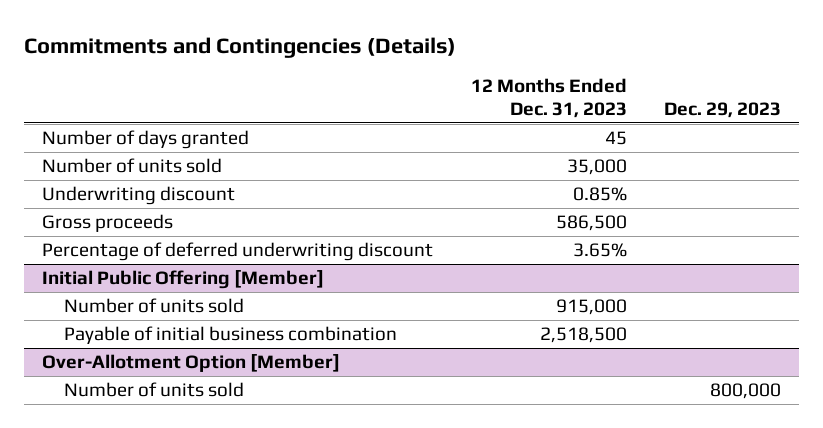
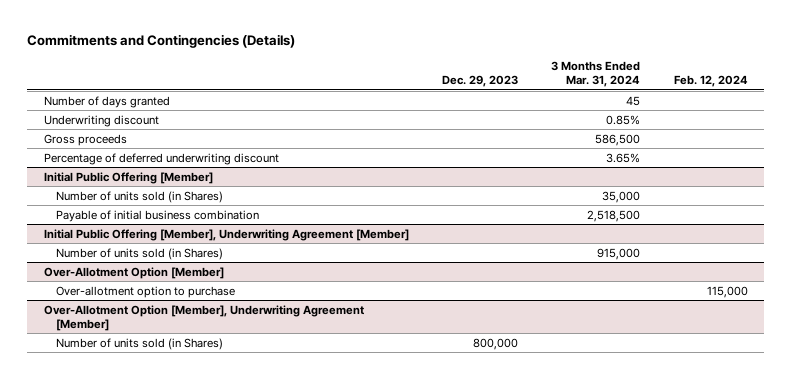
- | 12 Months Ended Dec. 31, 2023 | Dec. 29, 2023
+ | Dec. 29, 2023 | 3 Months Ended Mar. 31, 2024 | Feb. 12, 2024
- Number of units sold | 35,000 |
@ Initial Public Offering [Member]
- Number of units sold | 915,000 |
+ Number of units sold (in Shares) | | 35,000 |
+ Initial Public Offering [Member], Underwriting Agreement [Member]
+ Number of units sold (in Shares) | | 915,000 |
@ Over-Allotment Option [Member]
- Number of units sold | | 800,000
+ Over-allotment option to purchase | | | 115,000
+ Over-Allotment Option [Member], Underwriting Agreement [Member]
+ Number of units sold (in Shares) | 800,000 | |

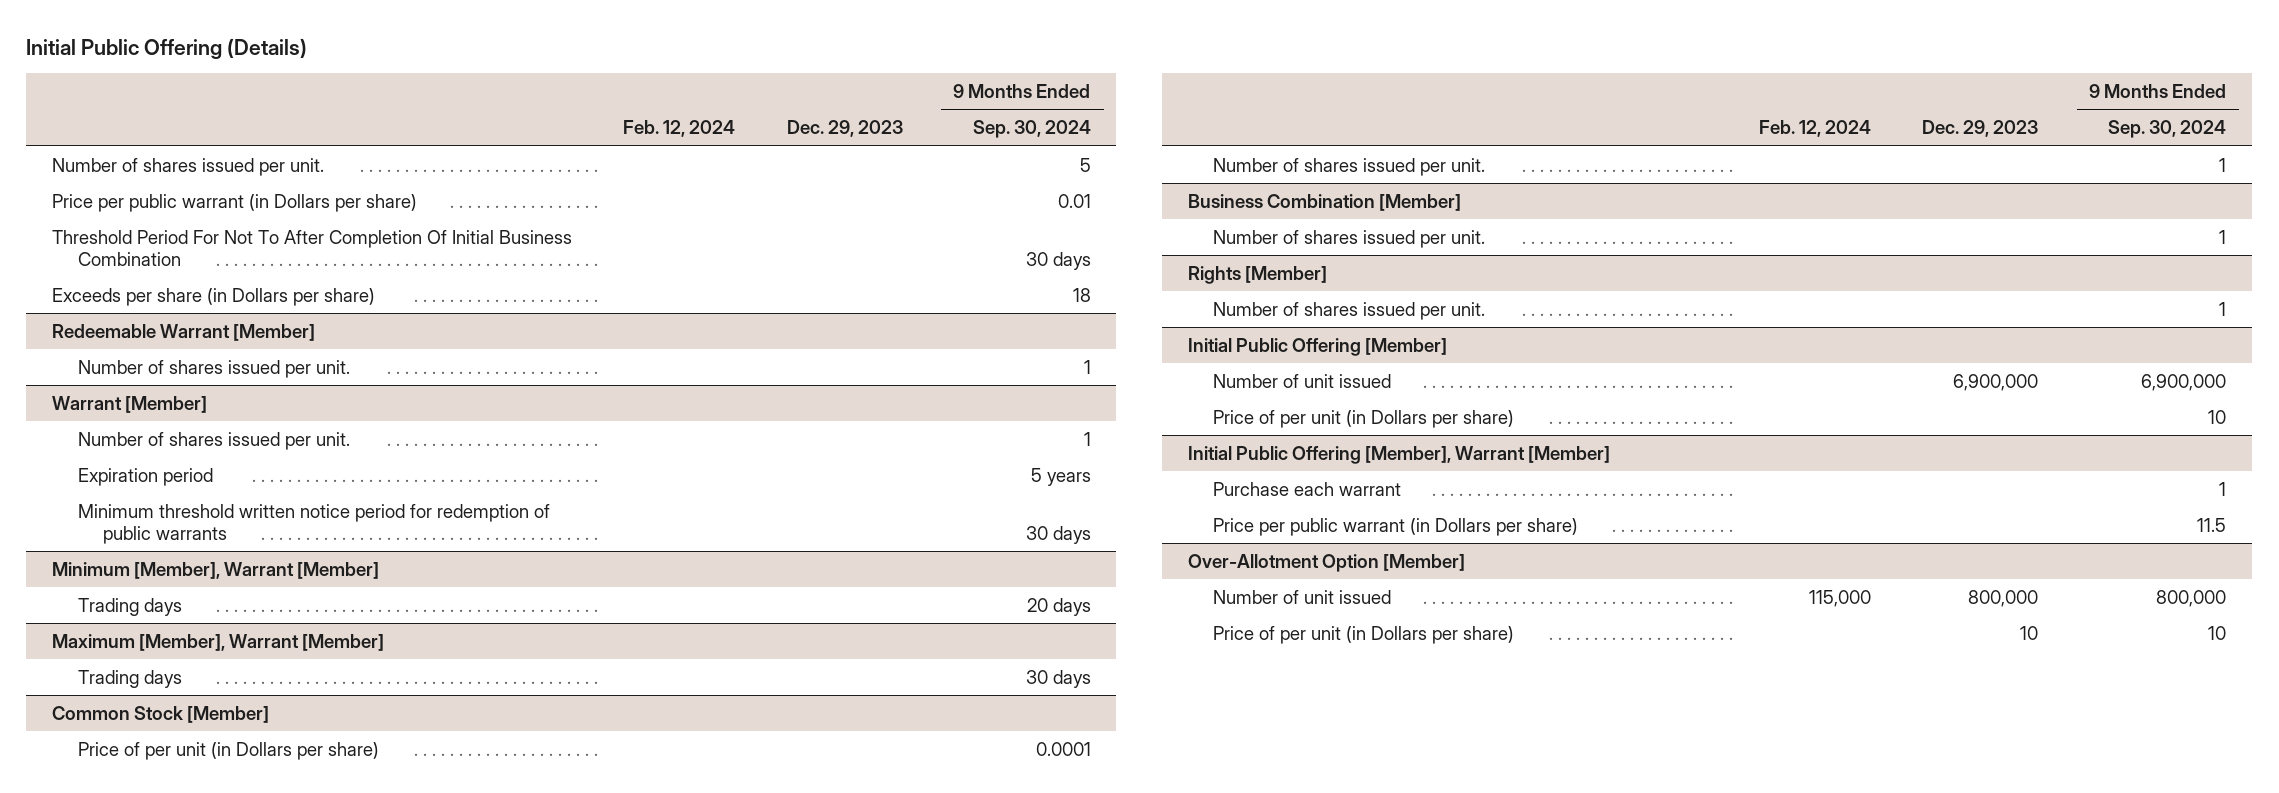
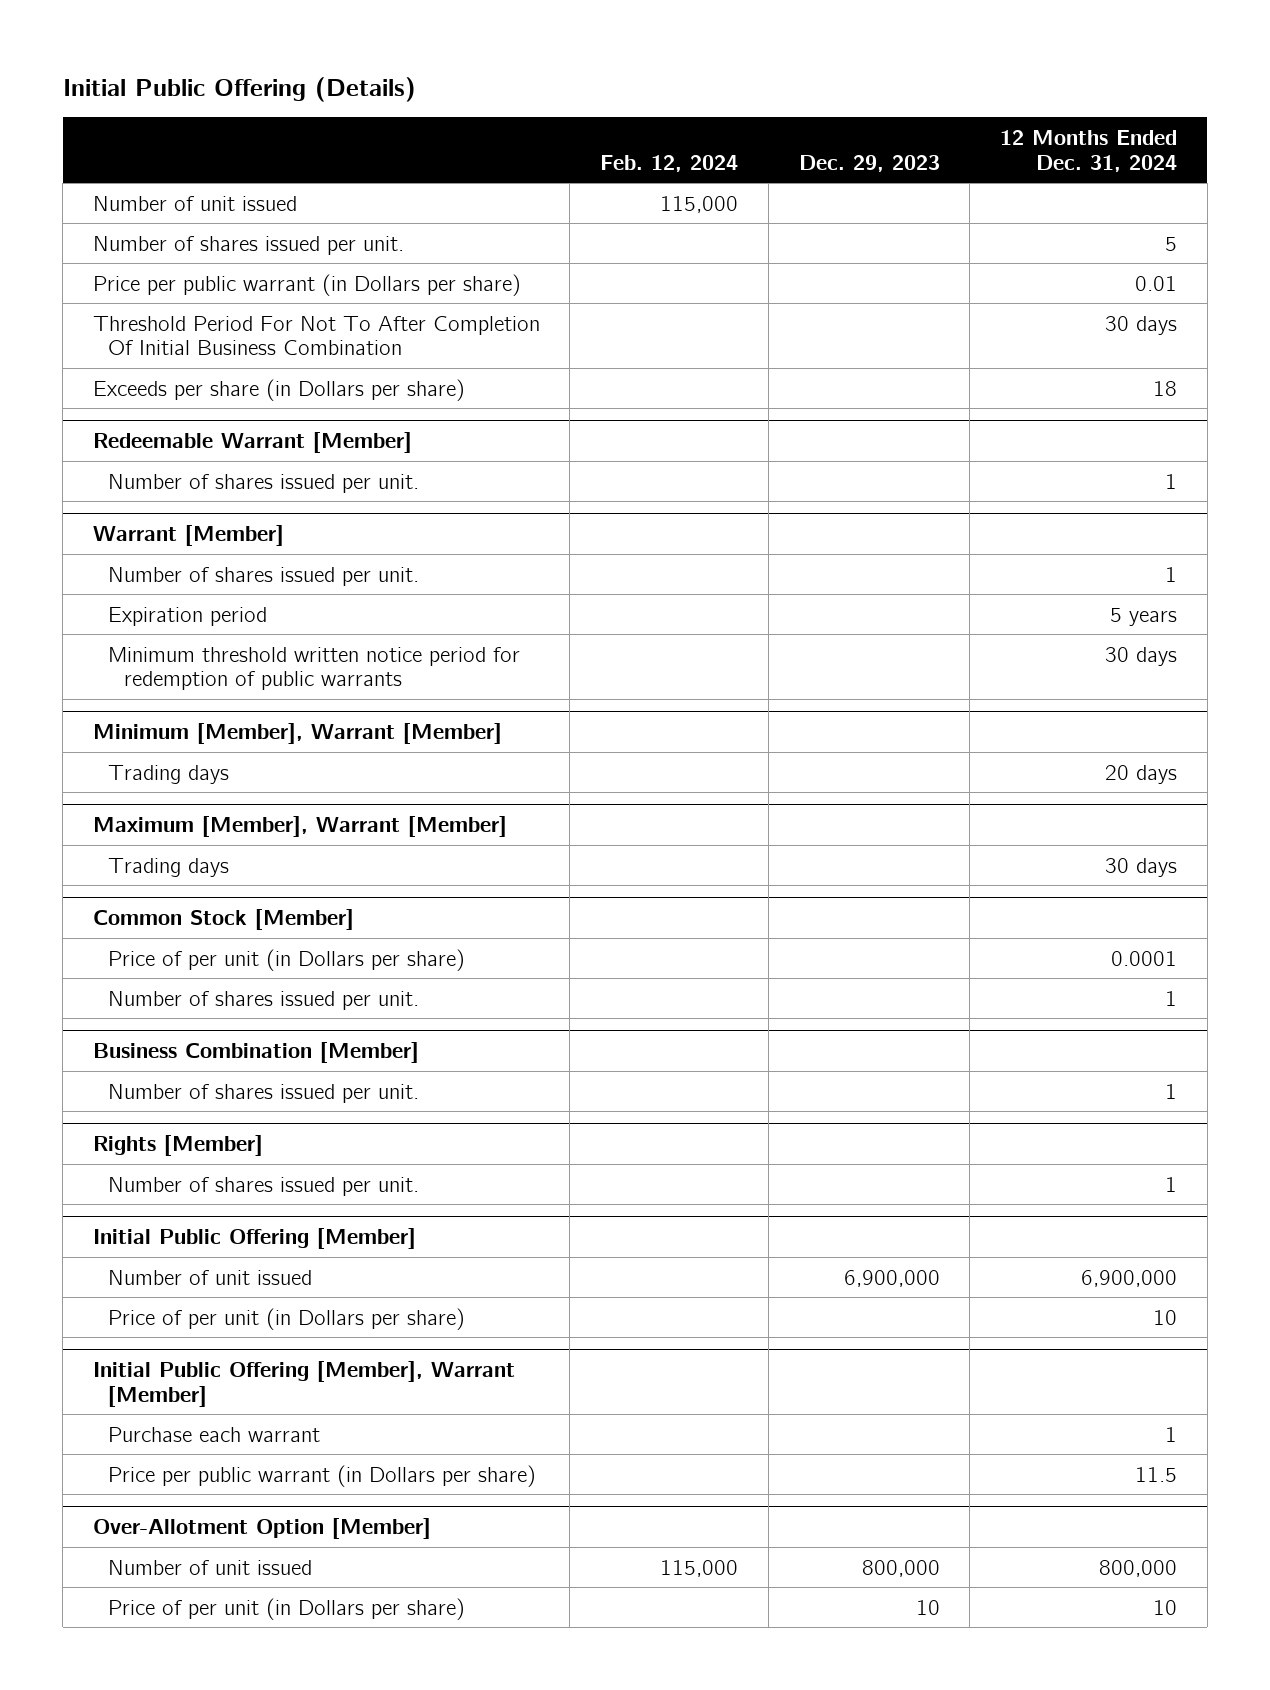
- | Feb. 12, 2024 | Dec. 29, 2023 | 9 Months Ended Sep. 30, 2024
+ | Feb. 12, 2024 | Dec. 29, 2023 | 12 Months Ended Dec. 31, 2024
+ Number of unit issued | 115,000 | |

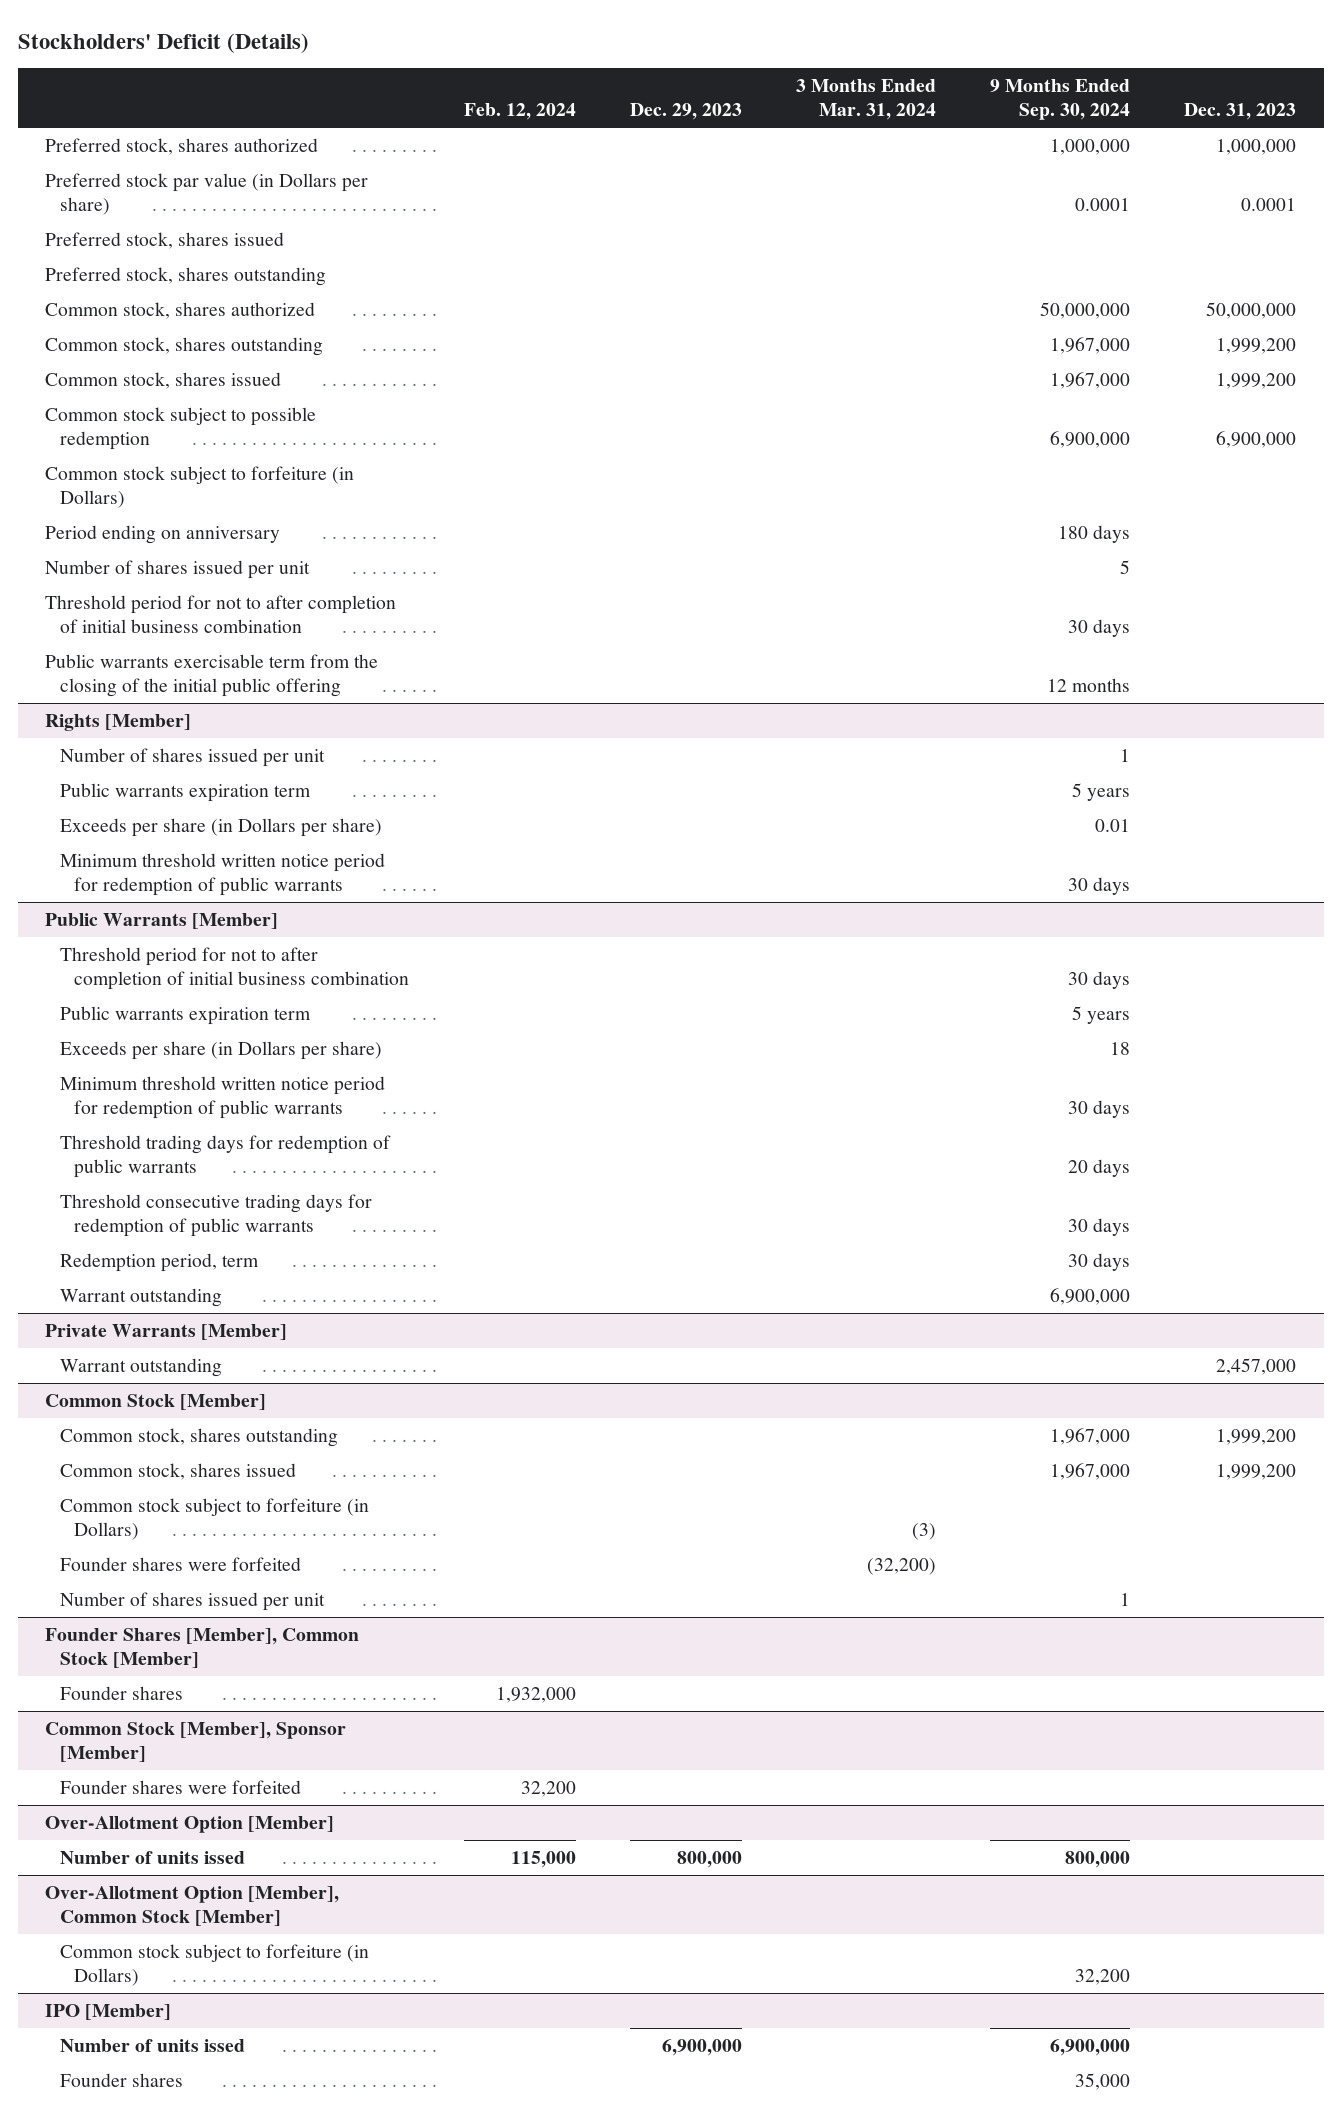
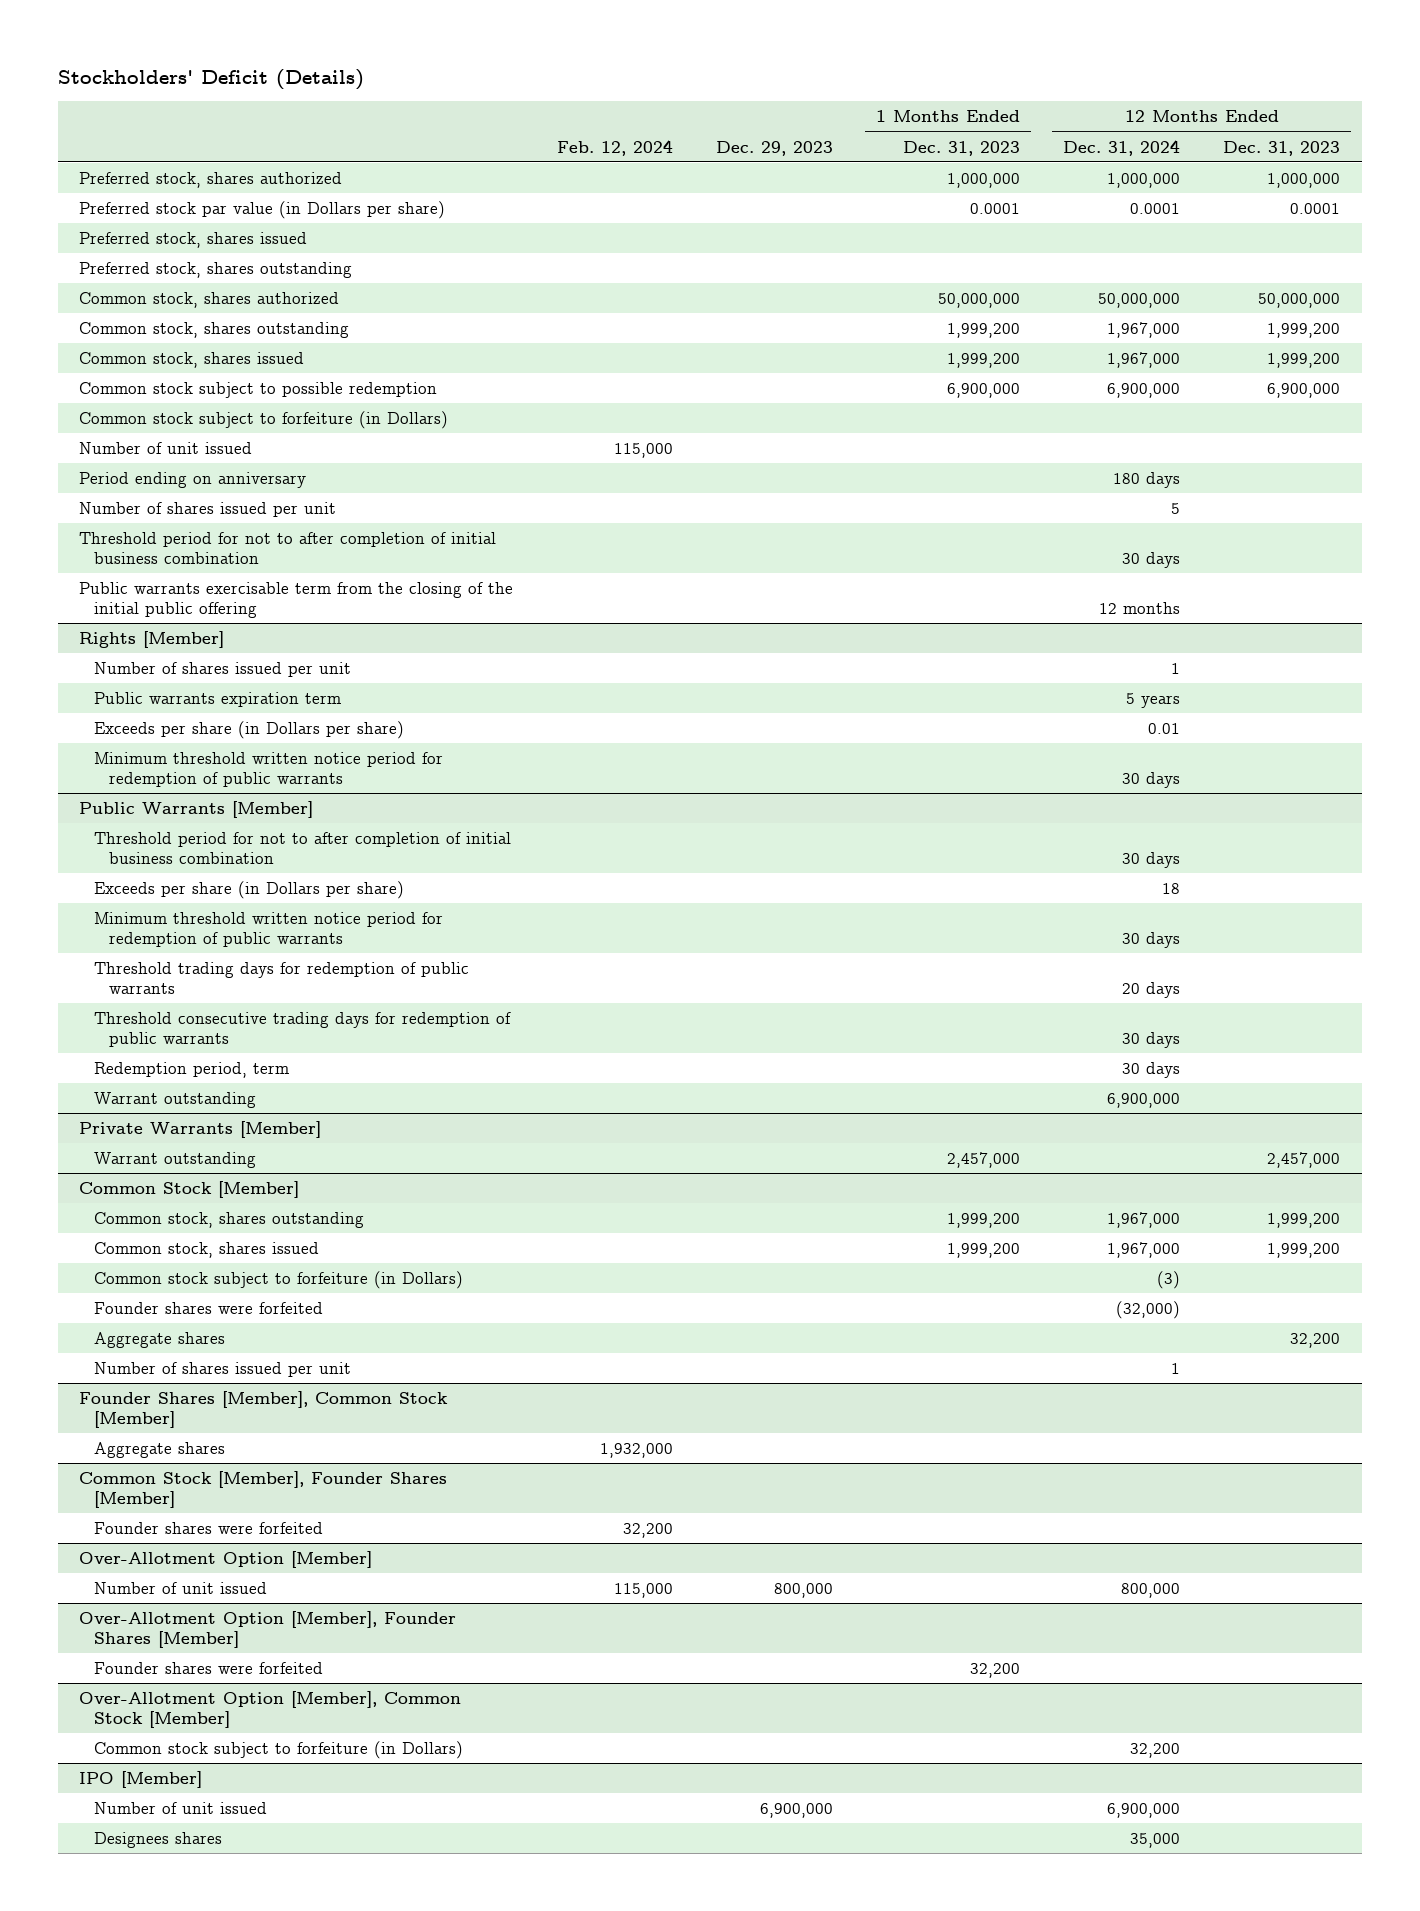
- | Feb. 12, 2024 | Dec. 29, 2023 | 3 Months Ended Mar. 31, 2024 | 9 Months Ended Sep. 30, 2024 | Dec. 31, 2023
+ | Feb. 12, 2024 | Dec. 29, 2023 | 1 Months Ended Dec. 31, 2023 | 12 Months Ended Dec. 31, 2024 | 12 Months Ended Dec. 31, 2023
+ Number of unit issued | 115,000 | | | |
@ Public Warrants [Member]
- Public warrants expiration term | | | | 5 years |
@ Common Stock [Member]
+ Aggregate shares | | | | | 32,200
@ Founder Shares [Member], Common Stock [Member]
- Founder shares | 1,932,000 | | | |
- Common Stock [Member], Sponsor [Member]
@ Founder Shares [Member], Common Stock [Member]
+ Aggregate shares | 1,932,000 | | | |
+ Common Stock [Member], Founder Shares [Member]
@ Over-Allotment Option [Member]
- Number of units issed | 115,000 | 800,000 | | 800,000 |
+ Number of unit issued | 115,000 | 800,000 | | 800,000 |
+ Over-Allotment Option [Member], Founder Shares [Member]
+ Founder shares were forfeited | | | 32,200 | |
@ IPO [Member]
- Number of units issed | | 6,900,000 | | 6,900,000 |
- Founder shares | | | | 35,000 |
+ Number of unit issued | | 6,900,000 | | 6,900,000 |
+ Designees shares | | | | 35,000 |

